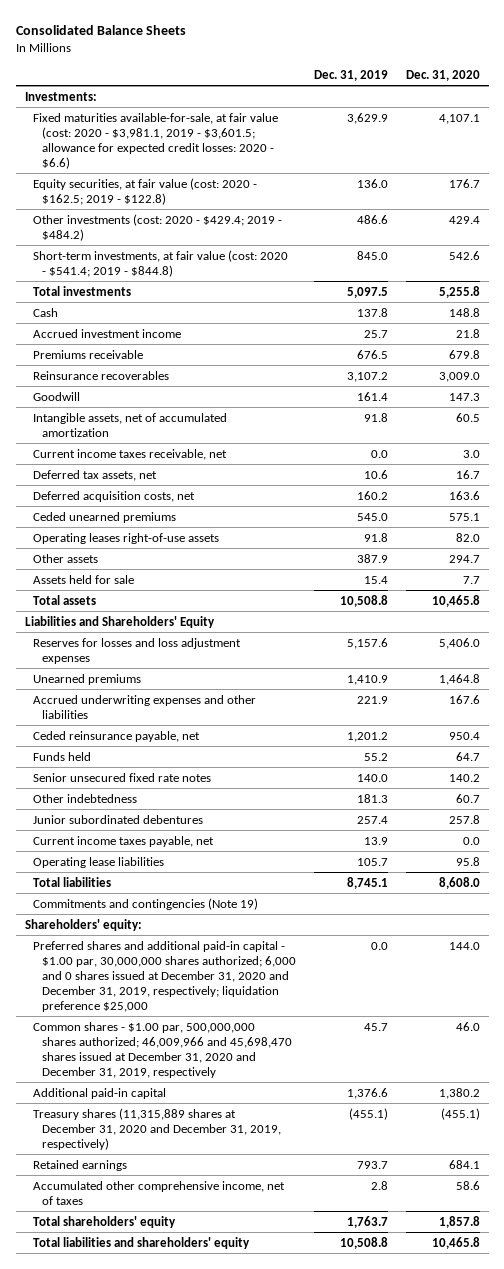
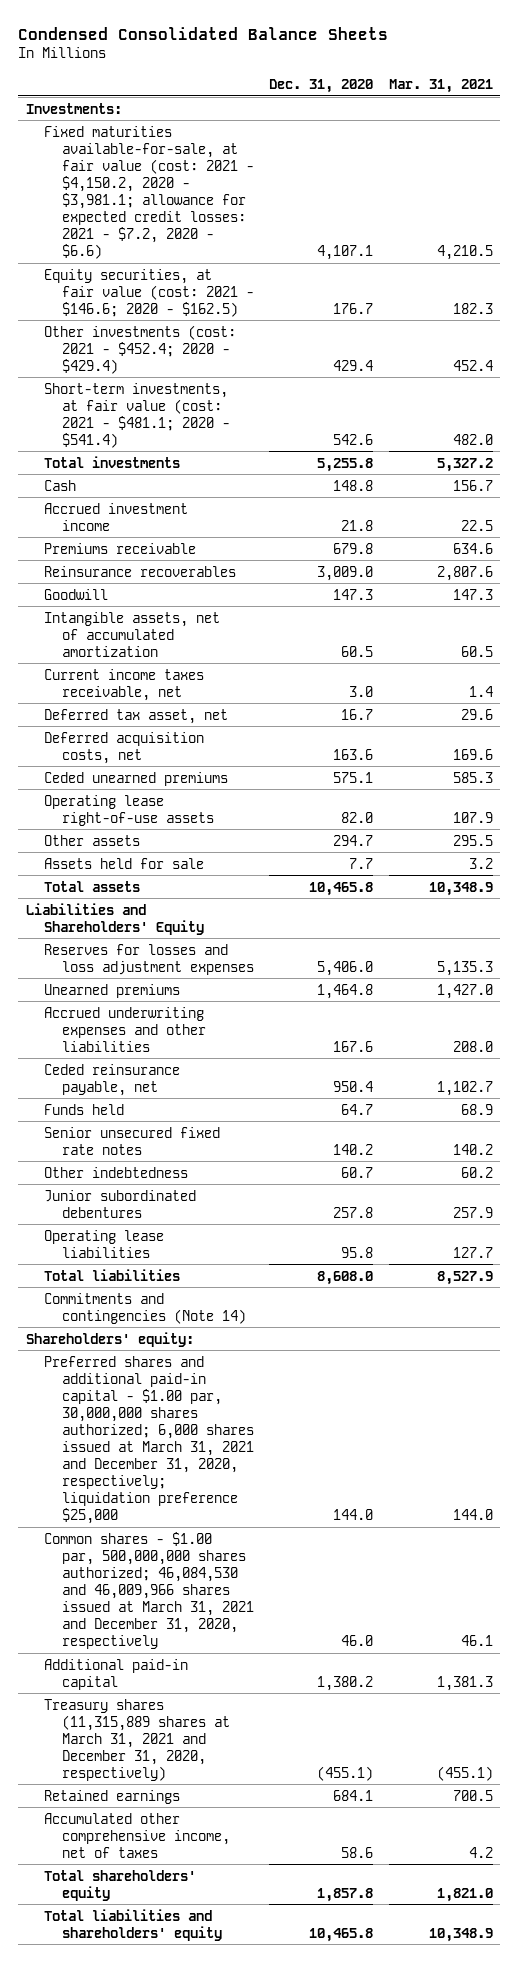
- Consolidated Balance Sheets
+ Condensed Consolidated Balance Sheets
- | Dec. 31, 2019 | Dec. 31, 2020
+ | Dec. 31, 2020 | Mar. 31, 2021
- Fixed maturities available-for-sale, at fair value (cost: 2020 - $3,981.1, 2019 - $3,601.5; allowance for expected credit losses: 2020 - $6.6) | 3,629.9 | 4,107.1
- Equity securities, at fair value (cost: 2020 - $162.5; 2019 - $122.8) | 136.0 | 176.7
- Other investments (cost: 2020 - $429.4; 2019 - $484.2) | 486.6 | 429.4
- Short-term investments, at fair value (cost: 2020 - $541.4; 2019 - $844.8) | 845.0 | 542.6
+ Fixed maturities available-for-sale, at fair value (cost: 2021 - $4,150.2, 2020 - $3,981.1; allowance for expected credit losses: 2021 - $7.2, 2020 - $6.6) | 4,107.1 | 4,210.5
+ Equity securities, at fair value (cost: 2021 - $146.6; 2020 - $162.5) | 176.7 | 182.3
+ Other investments (cost: 2021 - $452.4; 2020 - $429.4) | 429.4 | 452.4
+ Short-term investments, at fair value (cost: 2021 - $481.1; 2020 - $541.4) | 542.6 | 482.0
- Deferred tax assets, net | 10.6 | 16.7
+ Deferred tax asset, net | 16.7 | 29.6
- Operating leases right-of-use assets | 91.8 | 82.0
+ Operating lease right-of-use assets | 82.0 | 107.9
- Current income taxes payable, net | 13.9 | 0.0
- Commitments and contingencies (Note 19)
+ Commitments and contingencies (Note 14)
- Preferred shares and additional paid-in capital - $1.00 par, 30,000,000 shares authorized; 6,000 and 0 shares issued at December 31, 2020 and December 31, 2019, respectively; liquidation preference $25,000 | 0.0 | 144.0
- Common shares - $1.00 par, 500,000,000 shares authorized; 46,009,966 and 45,698,470 shares issued at December 31, 2020 and December 31, 2019, respectively | 45.7 | 46.0
+ Preferred shares and additional paid-in capital - $1.00 par, 30,000,000 shares authorized; 6,000 shares issued at March 31, 2021 and December 31, 2020, respectively; liquidation preference $25,000 | 144.0 | 144.0
+ Common shares - $1.00 par, 500,000,000 shares authorized; 46,084,530 and 46,009,966 shares issued at March 31, 2021 and December 31, 2020, respectively | 46.0 | 46.1
- Treasury shares (11,315,889 shares at December 31, 2020 and December 31, 2019, respectively) | (455.1) | (455.1)
+ Treasury shares (11,315,889 shares at March 31, 2021 and December 31, 2020, respectively) | (455.1) | (455.1)

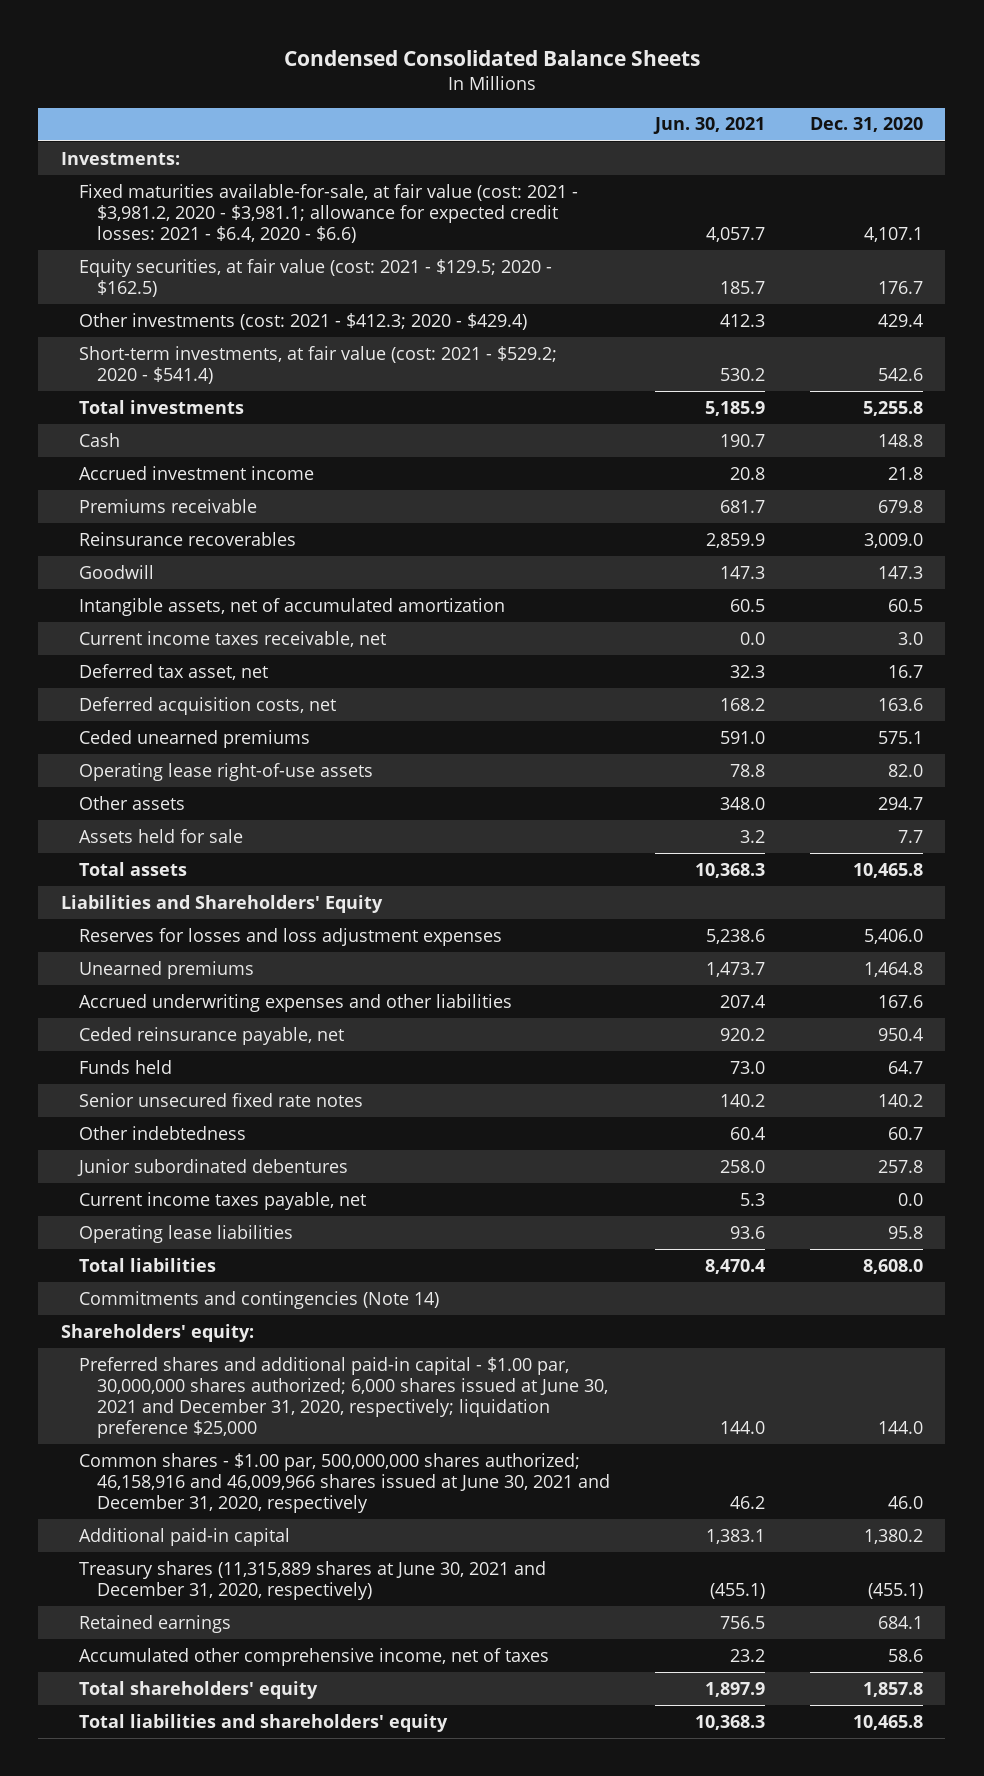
- | Dec. 31, 2020 | Mar. 31, 2021
+ | Jun. 30, 2021 | Dec. 31, 2020
- Fixed maturities available-for-sale, at fair value (cost: 2021 - $4,150.2, 2020 - $3,981.1; allowance for expected credit losses: 2021 - $7.2, 2020 - $6.6) | 4,107.1 | 4,210.5
- Equity securities, at fair value (cost: 2021 - $146.6; 2020 - $162.5) | 176.7 | 182.3
- Other investments (cost: 2021 - $452.4; 2020 - $429.4) | 429.4 | 452.4
- Short-term investments, at fair value (cost: 2021 - $481.1; 2020 - $541.4) | 542.6 | 482.0
+ Fixed maturities available-for-sale, at fair value (cost: 2021 - $3,981.2, 2020 - $3,981.1; allowance for expected credit losses: 2021 - $6.4, 2020 - $6.6) | 4,057.7 | 4,107.1
+ Equity securities, at fair value (cost: 2021 - $129.5; 2020 - $162.5) | 185.7 | 176.7
+ Other investments (cost: 2021 - $412.3; 2020 - $429.4) | 412.3 | 429.4
+ Short-term investments, at fair value (cost: 2021 - $529.2; 2020 - $541.4) | 530.2 | 542.6
+ Current income taxes payable, net | 5.3 | 0.0
- Preferred shares and additional paid-in capital - $1.00 par, 30,000,000 shares authorized; 6,000 shares issued at March 31, 2021 and December 31, 2020, respectively; liquidation preference $25,000 | 144.0 | 144.0
- Common shares - $1.00 par, 500,000,000 shares authorized; 46,084,530 and 46,009,966 shares issued at March 31, 2021 and December 31, 2020, respectively | 46.0 | 46.1
+ Preferred shares and additional paid-in capital - $1.00 par, 30,000,000 shares authorized; 6,000 shares issued at June 30, 2021 and December 31, 2020, respectively; liquidation preference $25,000 | 144.0 | 144.0
+ Common shares - $1.00 par, 500,000,000 shares authorized; 46,158,916 and 46,009,966 shares issued at June 30, 2021 and December 31, 2020, respectively | 46.2 | 46.0
- Treasury shares (11,315,889 shares at March 31, 2021 and December 31, 2020, respectively) | (455.1) | (455.1)
+ Treasury shares (11,315,889 shares at June 30, 2021 and December 31, 2020, respectively) | (455.1) | (455.1)

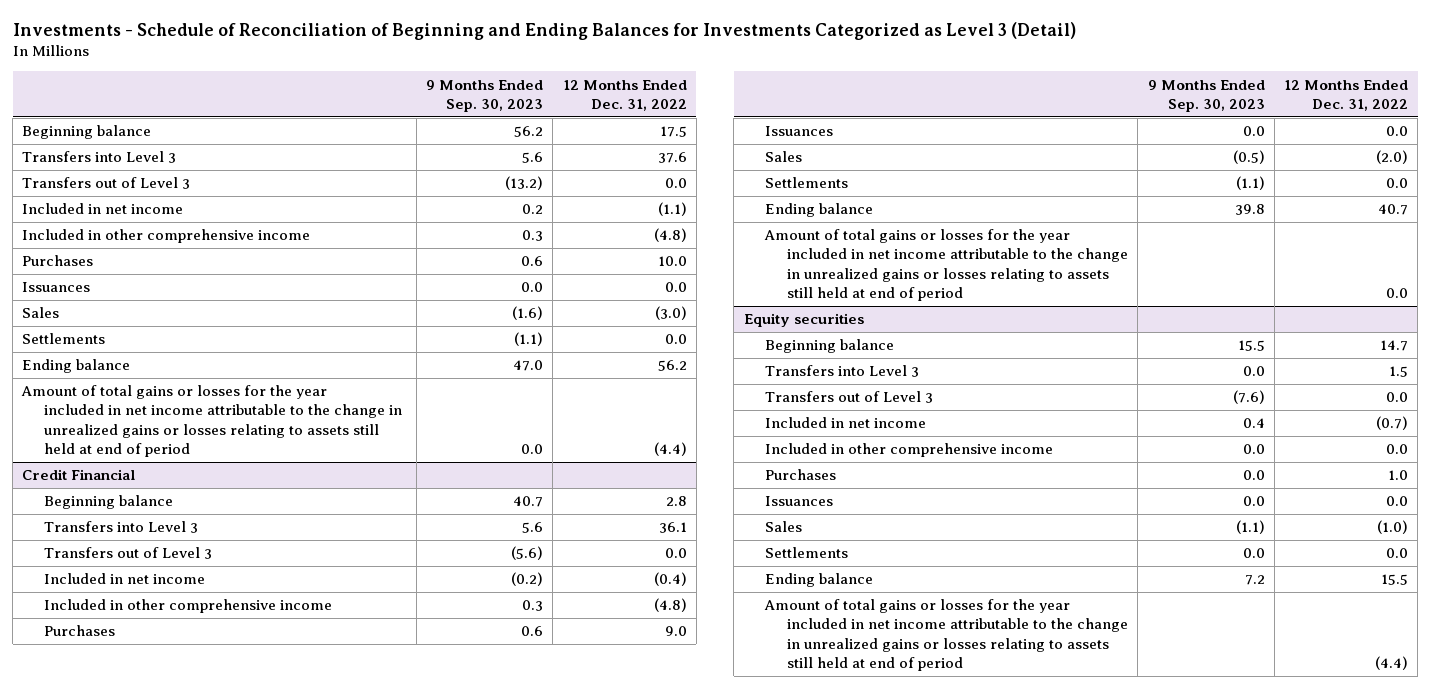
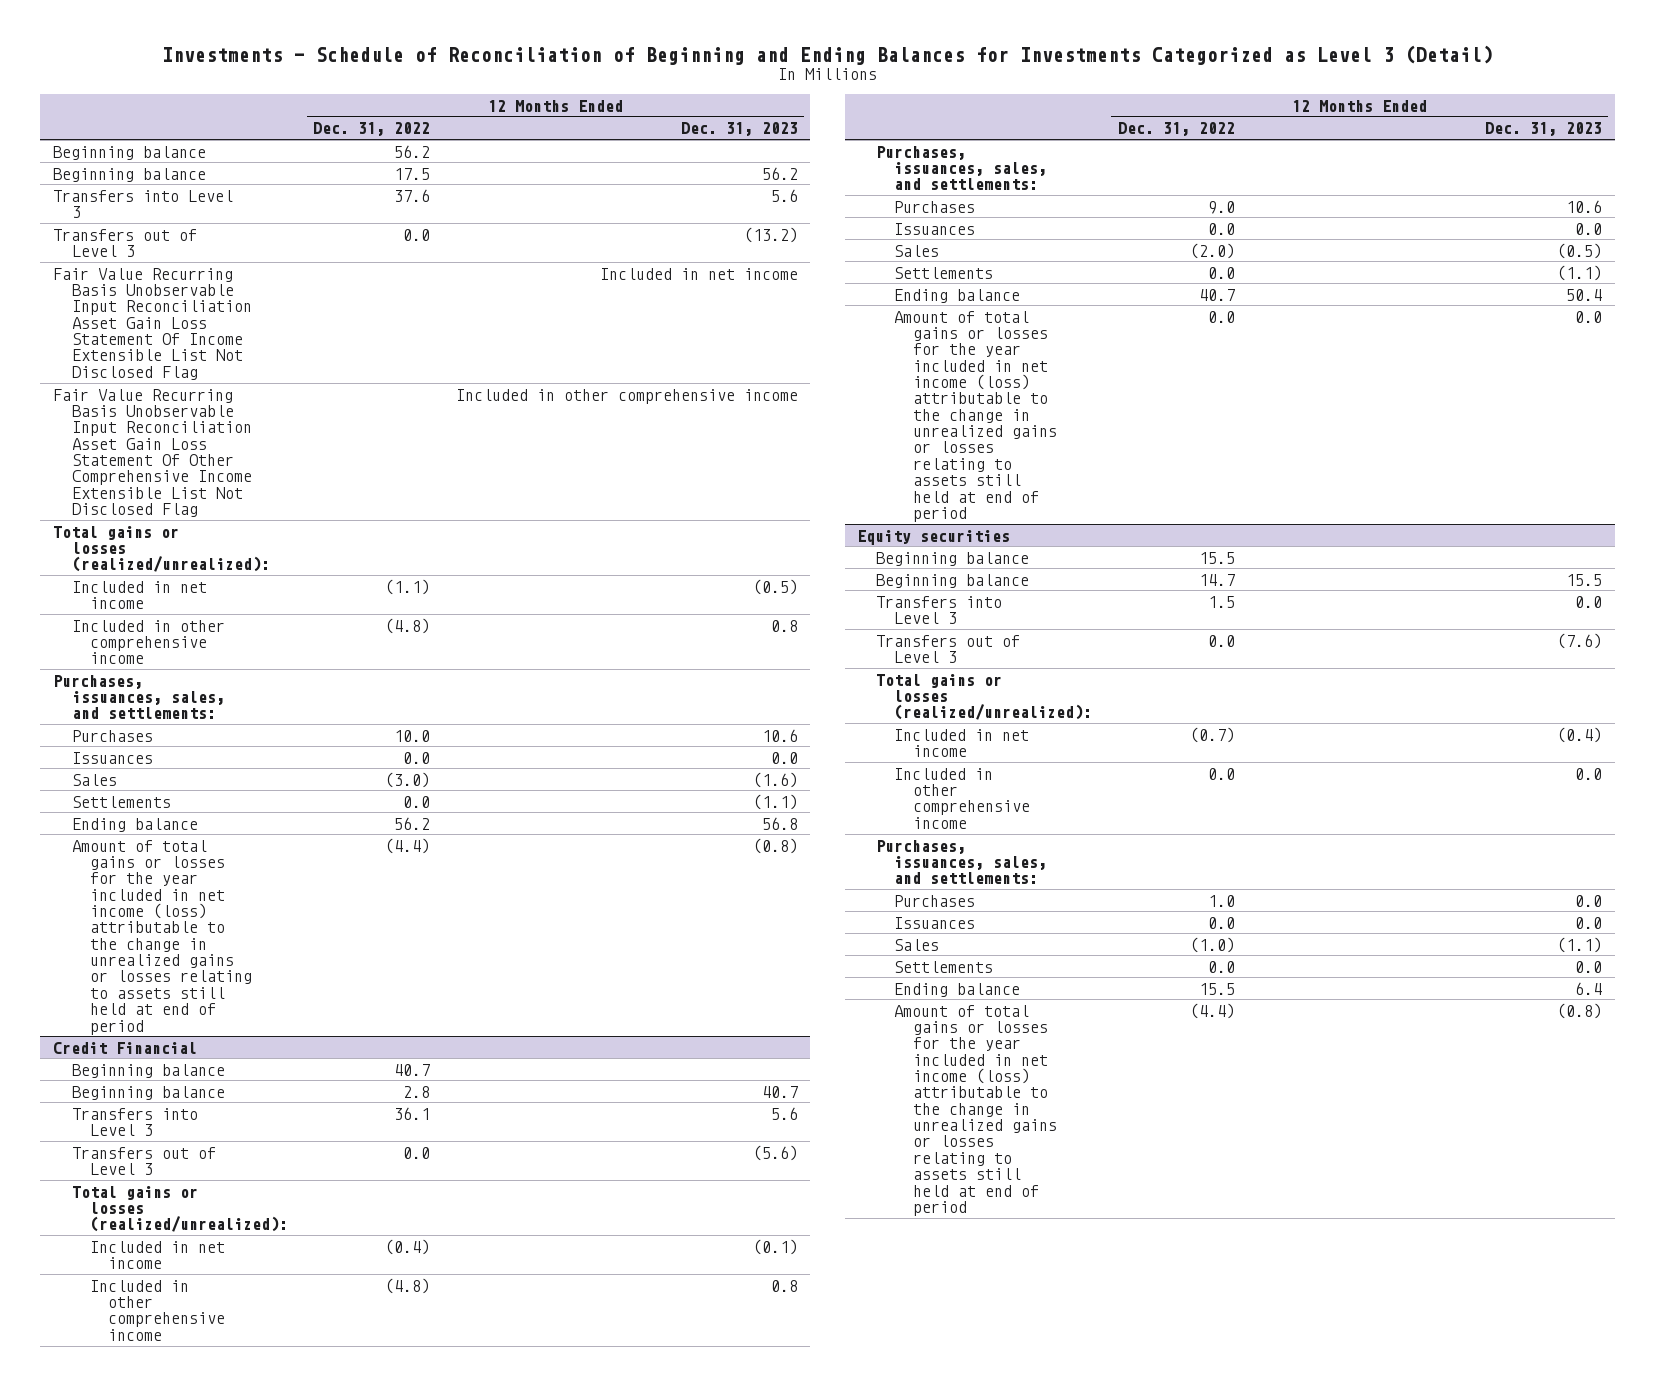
- | 9 Months Ended Sep. 30, 2023 | 12 Months Ended Dec. 31, 2022
+ | 12 Months Ended Dec. 31, 2022 | 12 Months Ended Dec. 31, 2023
+ Beginning balance | 56.2 |
+ Fair Value Recurring Basis Unobservable Input Reconciliation Asset Gain Loss Statement Of Income Extensible List Not Disclosed Flag | | Included in net income
+ Fair Value Recurring Basis Unobservable Input Reconciliation Asset Gain Loss Statement Of Other Comprehensive Income Extensible List Not Disclosed Flag | | Included in other comprehensive income
+ Total gains or losses (realized/unrealized):
+ Purchases, issuances, sales, and settlements:
- Amount of total gains or losses for the year included in net income attributable to the change in unrealized gains or losses relating to assets still held at end of period | 0.0 | (4.4)
+ Amount of total gains or losses for the year included in net income (loss) attributable to the change in unrealized gains or losses relating to assets still held at end of period | (4.4) | (0.8)
@ Credit Financial
+ Beginning balance | 40.7 |
+ Total gains or losses (realized/unrealized):
+ Purchases, issuances, sales, and settlements:
- Amount of total gains or losses for the year included in net income attributable to the change in unrealized gains or losses relating to assets still held at end of period | | 0.0
+ Amount of total gains or losses for the year included in net income (loss) attributable to the change in unrealized gains or losses relating to assets still held at end of period | 0.0 | 0.0
@ Equity securities
+ Beginning balance | 15.5 |
+ Total gains or losses (realized/unrealized):
+ Purchases, issuances, sales, and settlements:
- Amount of total gains or losses for the year included in net income attributable to the change in unrealized gains or losses relating to assets still held at end of period | | (4.4)
+ Amount of total gains or losses for the year included in net income (loss) attributable to the change in unrealized gains or losses relating to assets still held at end of period | (4.4) | (0.8)

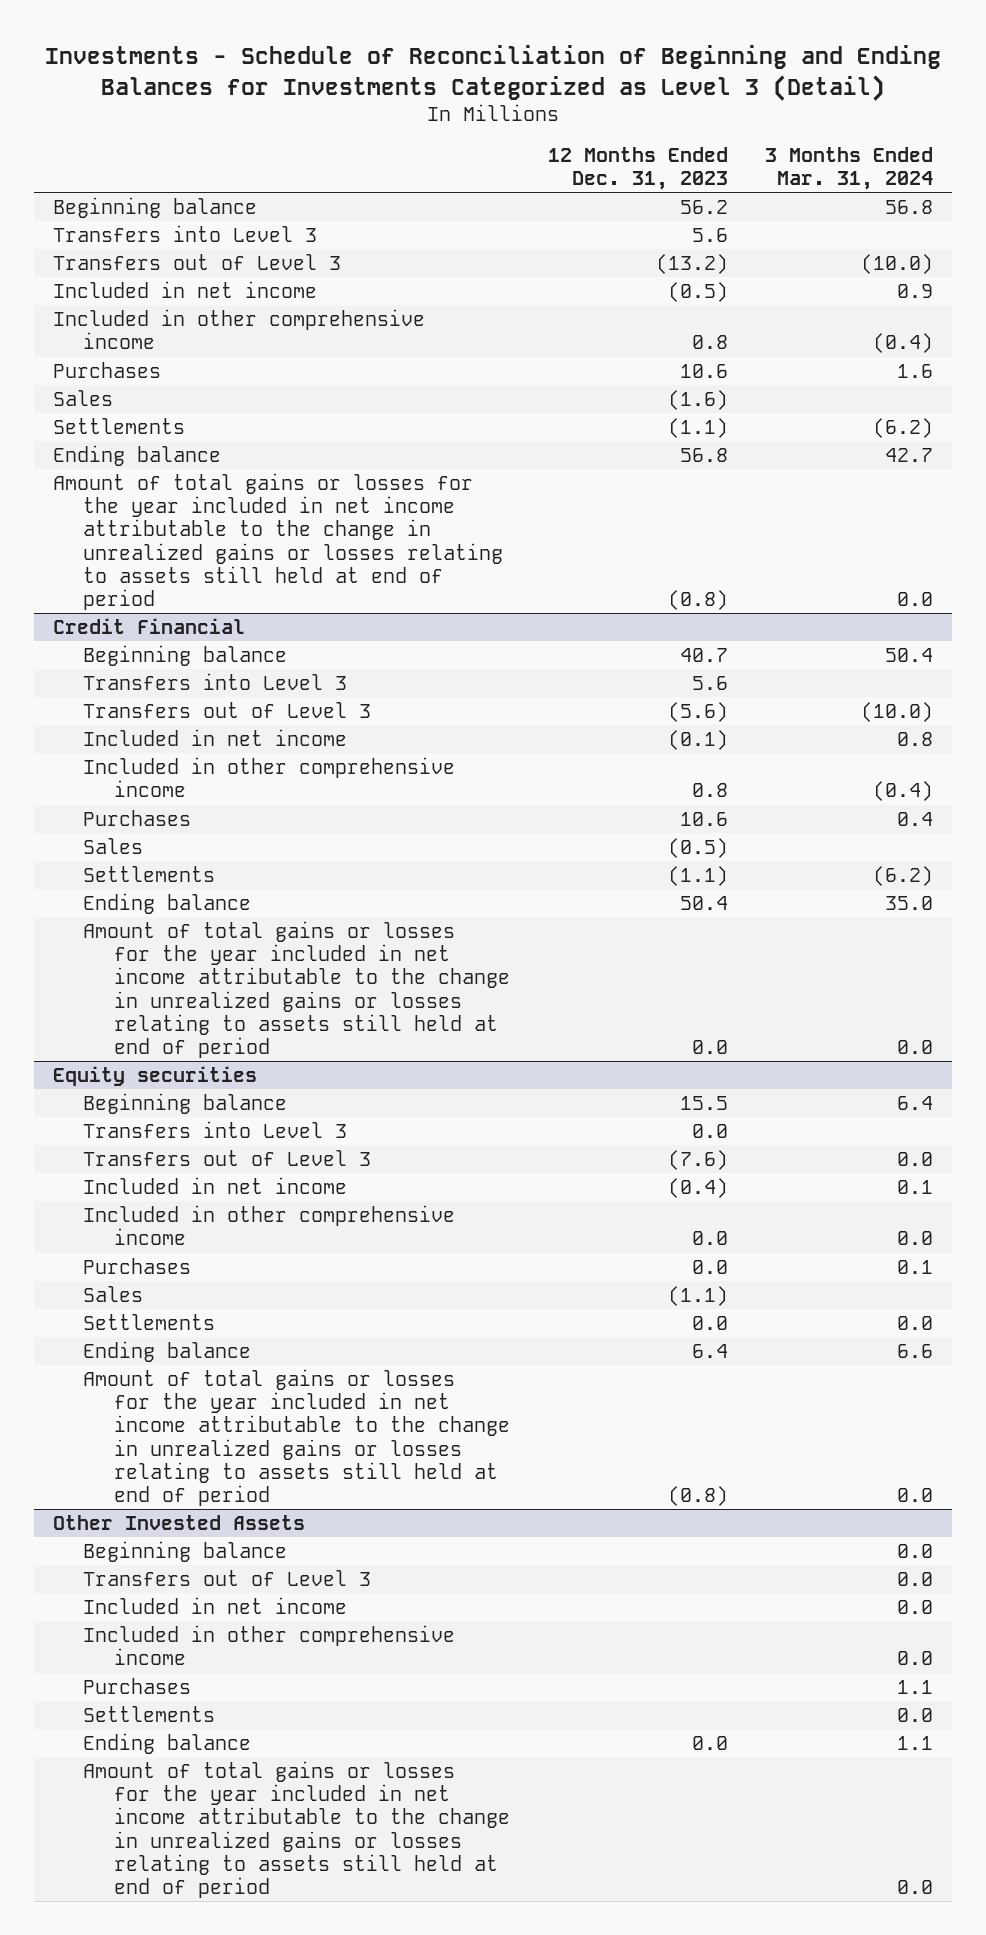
- | 12 Months Ended Dec. 31, 2022 | 12 Months Ended Dec. 31, 2023
+ | 12 Months Ended Dec. 31, 2023 | 3 Months Ended Mar. 31, 2024
- Beginning balance | 56.2 |
- Fair Value Recurring Basis Unobservable Input Reconciliation Asset Gain Loss Statement Of Income Extensible List Not Disclosed Flag | | Included in net income
- Fair Value Recurring Basis Unobservable Input Reconciliation Asset Gain Loss Statement Of Other Comprehensive Income Extensible List Not Disclosed Flag | | Included in other comprehensive income
- Total gains or losses (realized/unrealized):
- Purchases, issuances, sales, and settlements:
- Issuances | 0.0 | 0.0
- Amount of total gains or losses for the year included in net income (loss) attributable to the change in unrealized gains or losses relating to assets still held at end of period | (4.4) | (0.8)
+ Amount of total gains or losses for the year included in net income attributable to the change in unrealized gains or losses relating to assets still held at end of period | (0.8) | 0.0
@ Credit Financial
- Beginning balance | 40.7 |
- Total gains or losses (realized/unrealized):
- Purchases, issuances, sales, and settlements:
- Issuances | 0.0 | 0.0
- Amount of total gains or losses for the year included in net income (loss) attributable to the change in unrealized gains or losses relating to assets still held at end of period | 0.0 | 0.0
+ Amount of total gains or losses for the year included in net income attributable to the change in unrealized gains or losses relating to assets still held at end of period | 0.0 | 0.0
@ Equity securities
- Beginning balance | 15.5 |
- Total gains or losses (realized/unrealized):
- Purchases, issuances, sales, and settlements:
- Issuances | 0.0 | 0.0
- Amount of total gains or losses for the year included in net income (loss) attributable to the change in unrealized gains or losses relating to assets still held at end of period | (4.4) | (0.8)
+ Amount of total gains or losses for the year included in net income attributable to the change in unrealized gains or losses relating to assets still held at end of period | (0.8) | 0.0
+ Other Invested Assets
+ Beginning balance | | 0.0
+ Transfers out of Level 3 | | 0.0
+ Included in net income | | 0.0
+ Included in other comprehensive income | | 0.0
+ Purchases | | 1.1
+ Settlements | | 0.0
+ Ending balance | 0.0 | 1.1
+ Amount of total gains or losses for the year included in net income attributable to the change in unrealized gains or losses relating to assets still held at end of period | | 0.0

